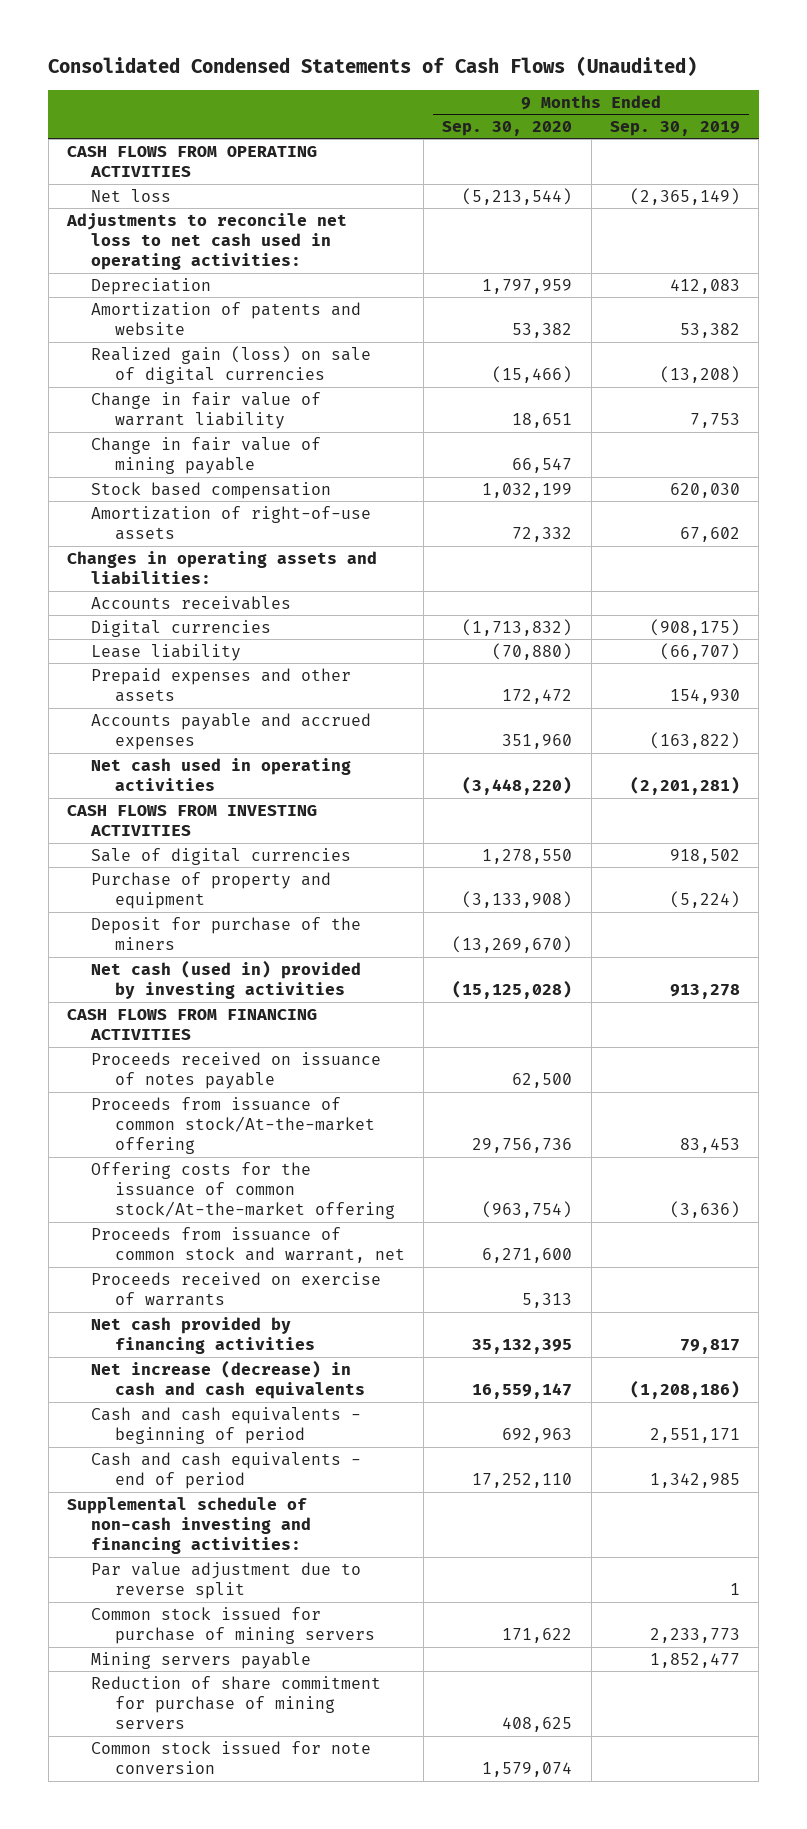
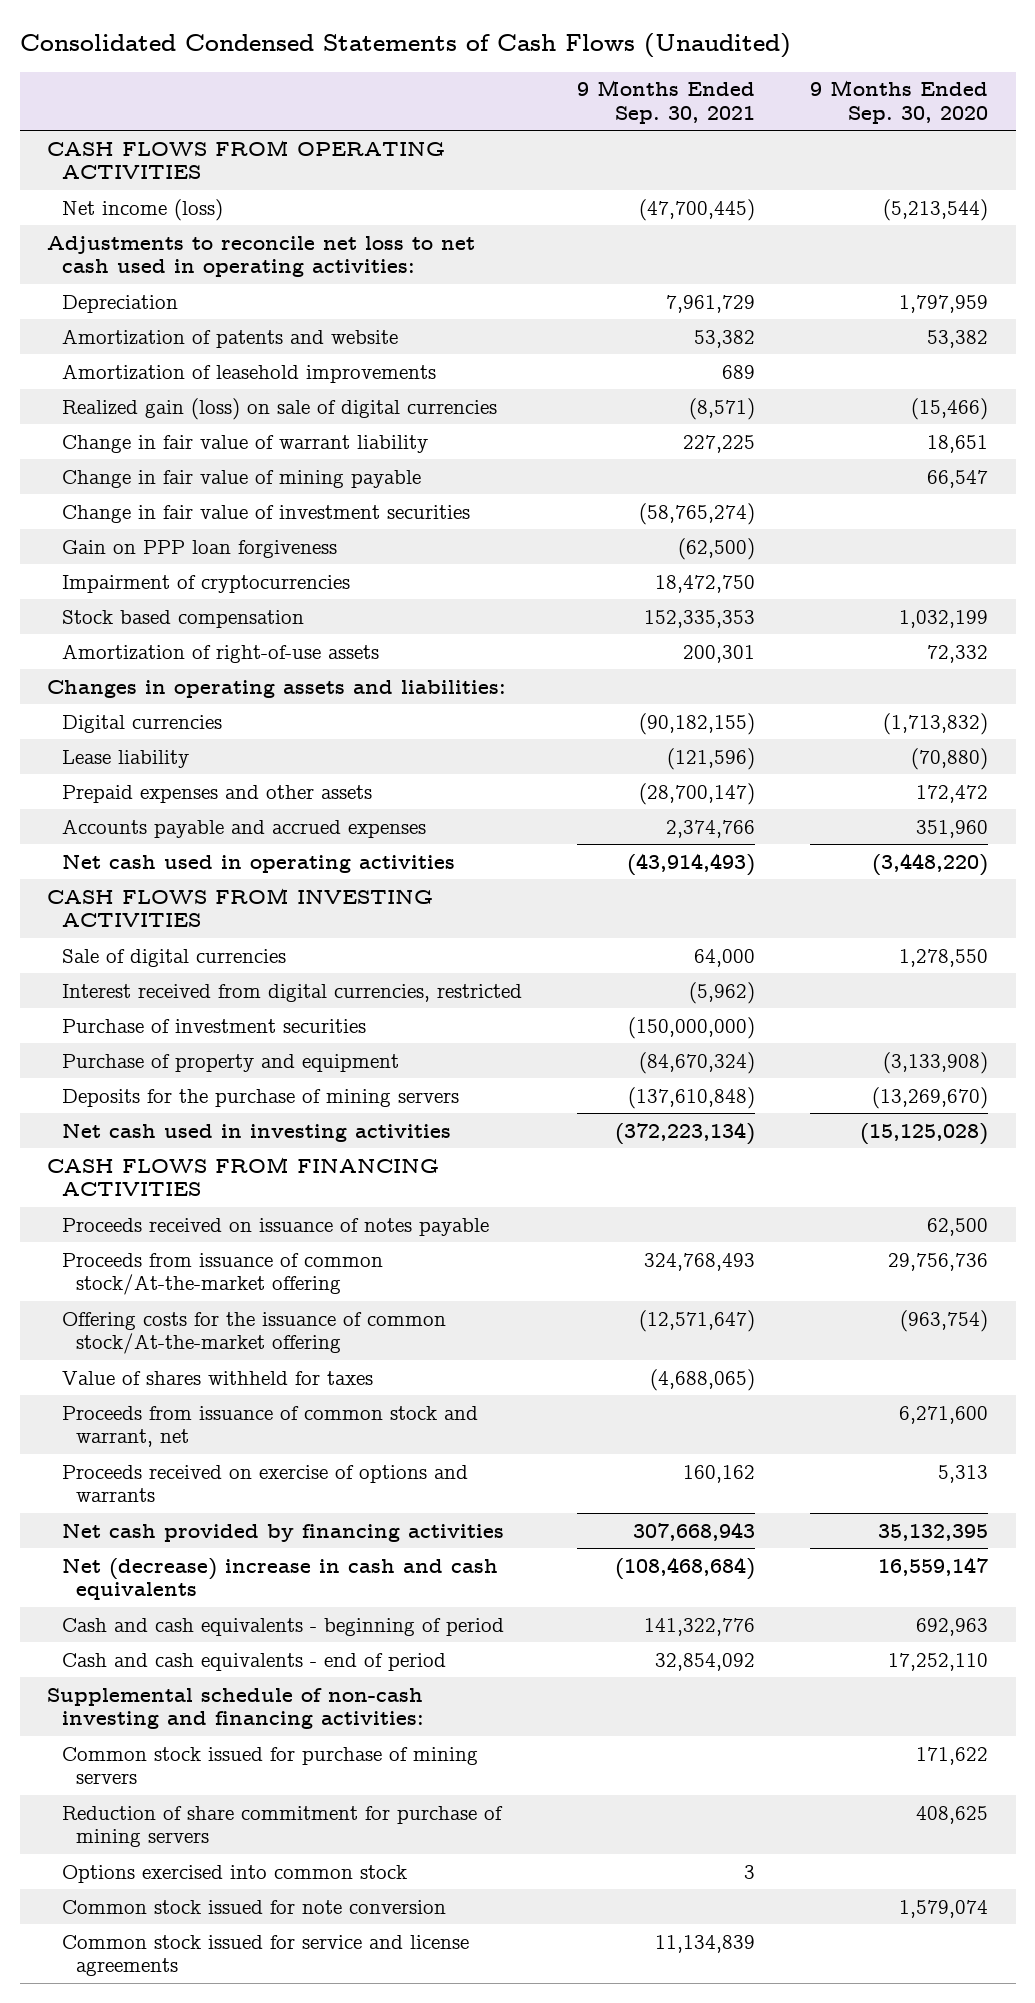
- | 9 Months Ended Sep. 30, 2020 | 9 Months Ended Sep. 30, 2019
+ | 9 Months Ended Sep. 30, 2021 | 9 Months Ended Sep. 30, 2020
- Net loss | (5,213,544) | (2,365,149)
+ Net income (loss) | (47,700,445) | (5,213,544)
+ Amortization of leasehold improvements | 689 |
+ Change in fair value of investment securities | (58,765,274) |
+ Gain on PPP loan forgiveness | (62,500) |
+ Impairment of cryptocurrencies | 18,472,750 |
- Accounts receivables
+ Interest received from digital currencies, restricted | (5,962) |
+ Purchase of investment securities | (150,000,000) |
- Deposit for purchase of the miners | (13,269,670) |
- Net cash (used in) provided by investing activities | (15,125,028) | 913,278
+ Deposits for the purchase of mining servers | (137,610,848) | (13,269,670)
+ Net cash used in investing activities | (372,223,134) | (15,125,028)
+ Value of shares withheld for taxes | (4,688,065) |
- Proceeds received on exercise of warrants | 5,313 |
+ Proceeds received on exercise of options and warrants | 160,162 | 5,313
- Net increase (decrease) in cash and cash equivalents | 16,559,147 | (1,208,186)
+ Net (decrease) increase in cash and cash equivalents | (108,468,684) | 16,559,147
- Par value adjustment due to reverse split | | 1
- Mining servers payable | | 1,852,477
+ Options exercised into common stock | 3 |
+ Common stock issued for service and license agreements | 11,134,839 |

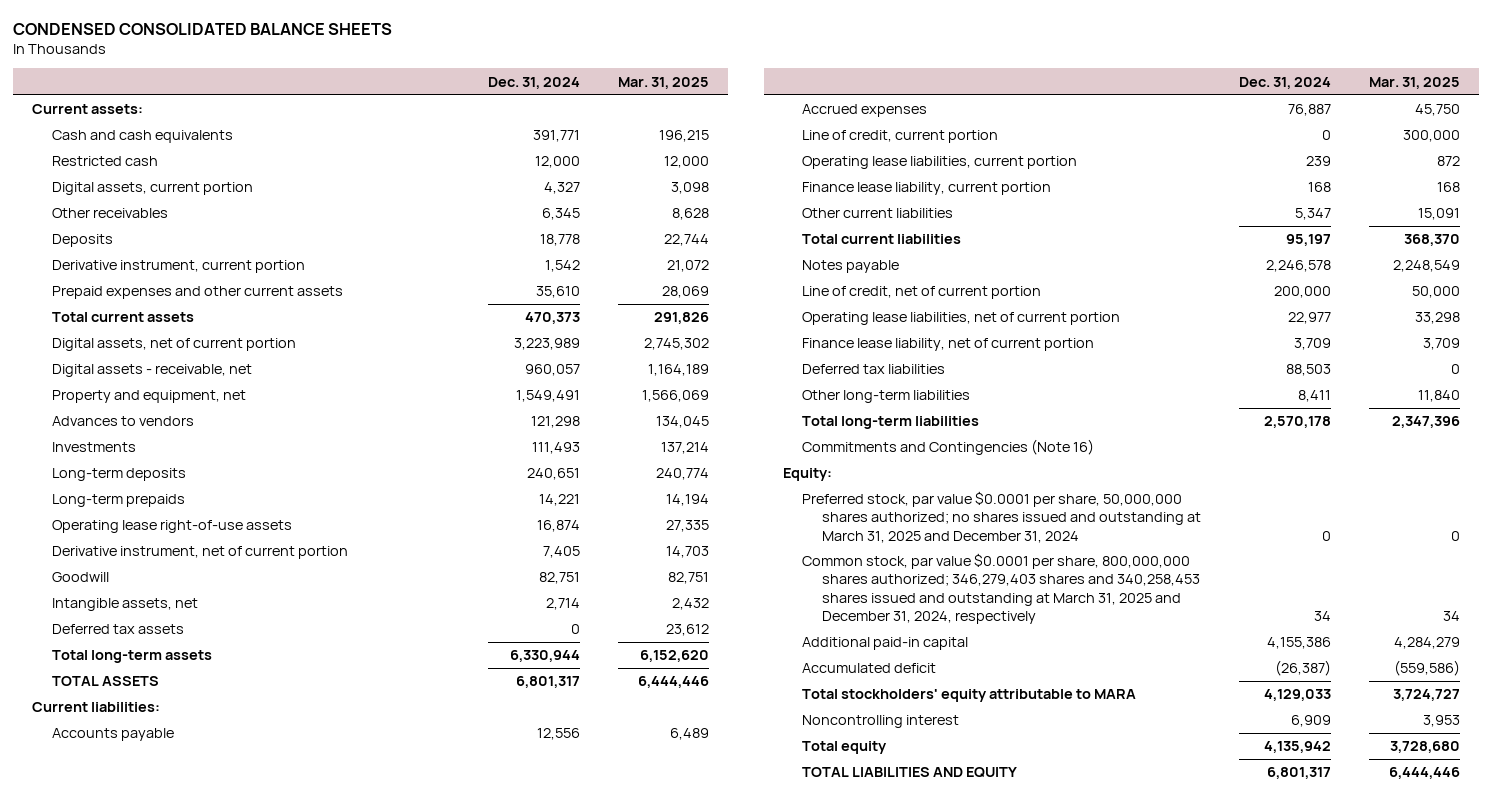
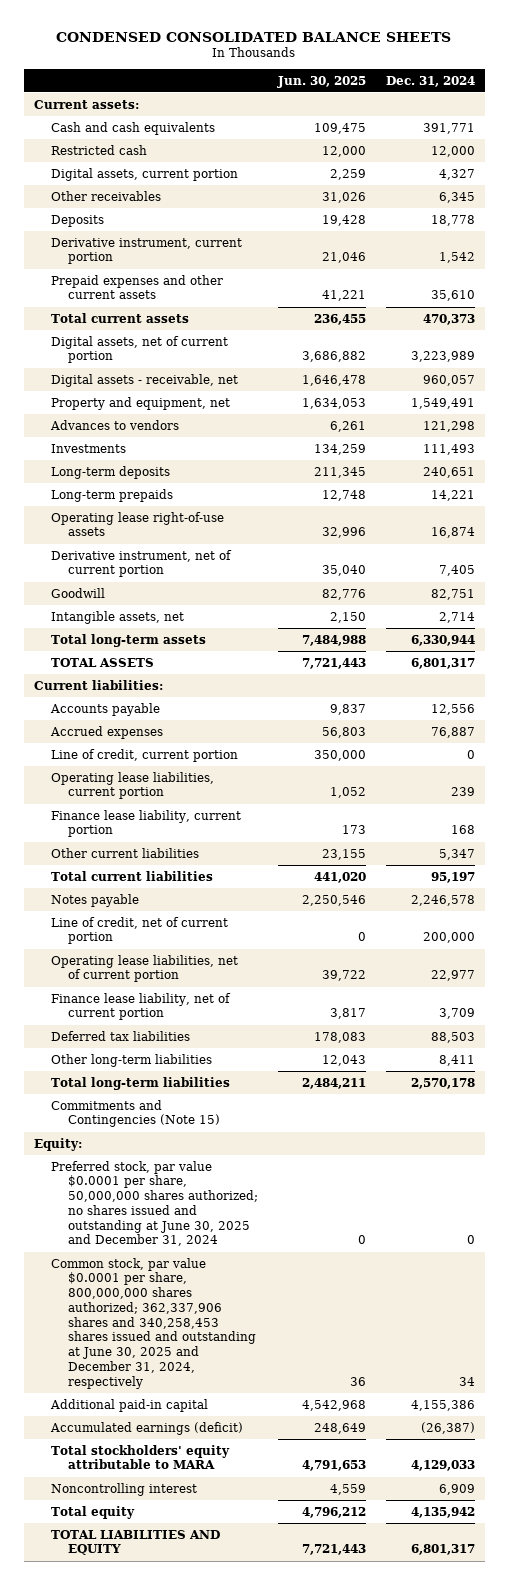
- | Dec. 31, 2024 | Mar. 31, 2025
+ | Jun. 30, 2025 | Dec. 31, 2024
- Deferred tax assets | 0 | 23,612
- Commitments and Contingencies (Note 16)
+ Commitments and Contingencies (Note 15)
- Preferred stock, par value $0.0001 per share, 50,000,000 shares authorized; no shares issued and outstanding at March 31, 2025 and December 31, 2024 | 0 | 0
- Common stock, par value $0.0001 per share, 800,000,000 shares authorized; 346,279,403 shares and 340,258,453 shares issued and outstanding at March 31, 2025 and December 31, 2024, respectively | 34 | 34
+ Preferred stock, par value $0.0001 per share, 50,000,000 shares authorized; no shares issued and outstanding at June 30, 2025 and December 31, 2024 | 0 | 0
+ Common stock, par value $0.0001 per share, 800,000,000 shares authorized; 362,337,906 shares and 340,258,453 shares issued and outstanding at June 30, 2025 and December 31, 2024, respectively | 36 | 34
- Accumulated deficit | (26,387) | (559,586)
+ Accumulated earnings (deficit) | 248,649 | (26,387)

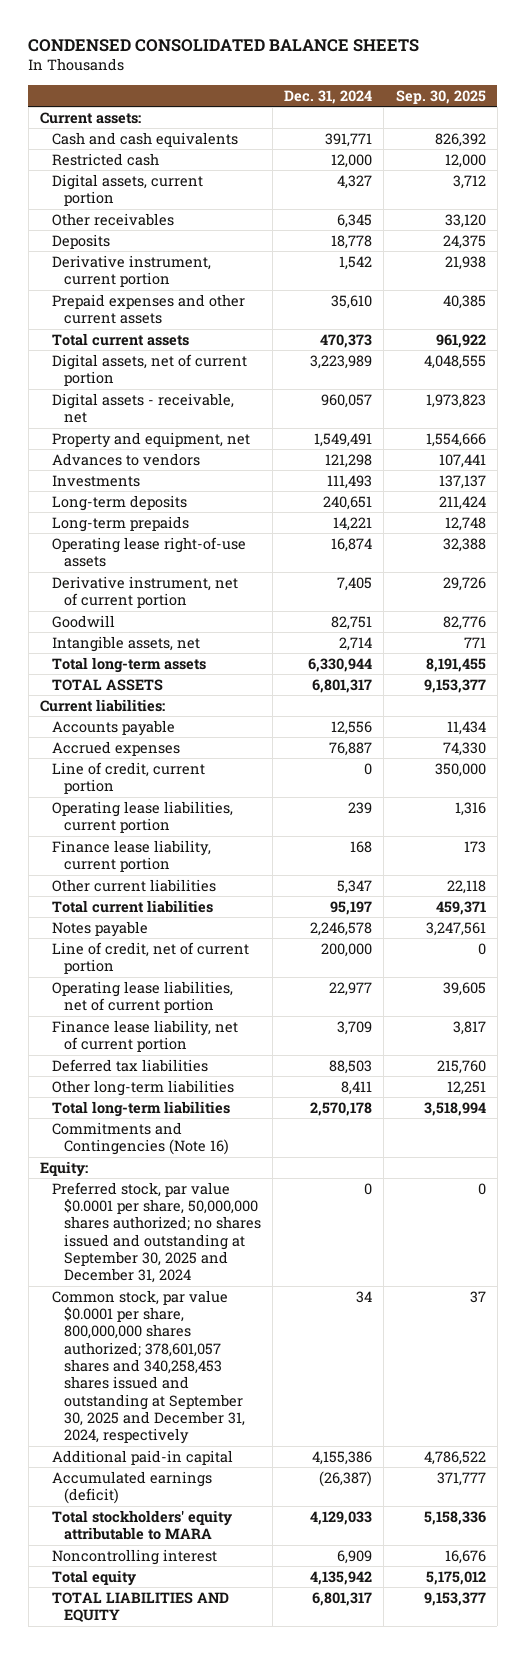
- | Jun. 30, 2025 | Dec. 31, 2024
+ | Dec. 31, 2024 | Sep. 30, 2025
- Commitments and Contingencies (Note 15)
+ Commitments and Contingencies (Note 16)
- Preferred stock, par value $0.0001 per share, 50,000,000 shares authorized; no shares issued and outstanding at June 30, 2025 and December 31, 2024 | 0 | 0
- Common stock, par value $0.0001 per share, 800,000,000 shares authorized; 362,337,906 shares and 340,258,453 shares issued and outstanding at June 30, 2025 and December 31, 2024, respectively | 36 | 34
+ Preferred stock, par value $0.0001 per share, 50,000,000 shares authorized; no shares issued and outstanding at September 30, 2025 and December 31, 2024 | 0 | 0
+ Common stock, par value $0.0001 per share, 800,000,000 shares authorized; 378,601,057 shares and 340,258,453 shares issued and outstanding at September 30, 2025 and December 31, 2024, respectively | 34 | 37

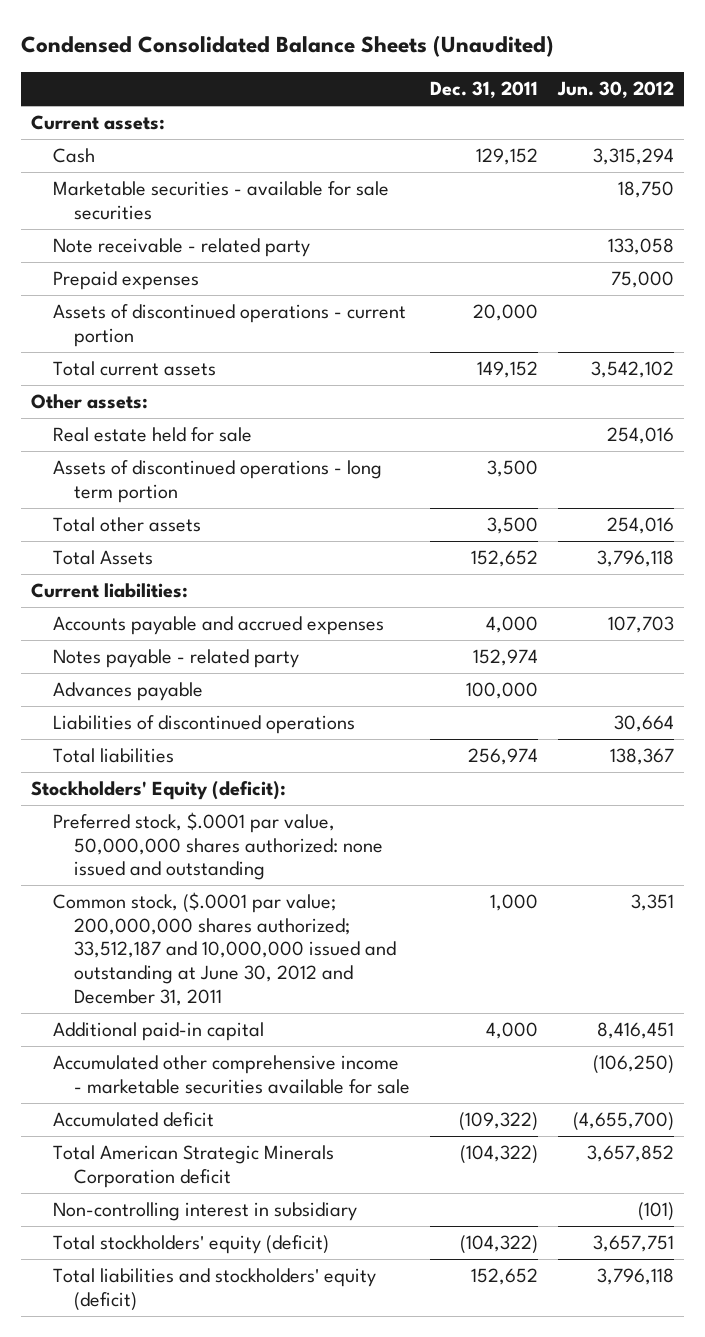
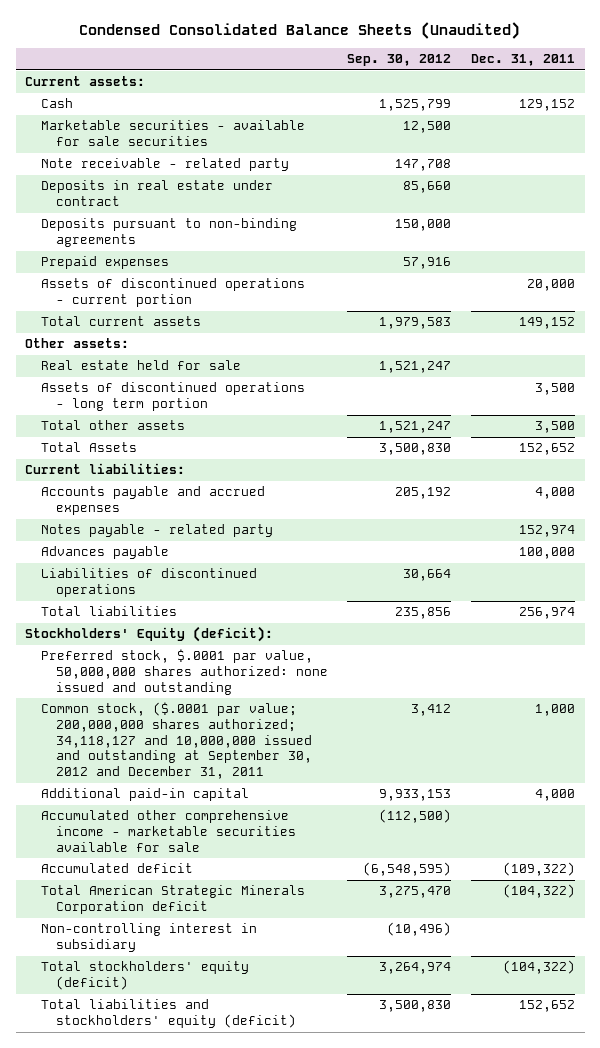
- | Dec. 31, 2011 | Jun. 30, 2012
+ | Sep. 30, 2012 | Dec. 31, 2011
+ Deposits in real estate under contract | 85,660 |
+ Deposits pursuant to non-binding agreements | 150,000 |
- Common stock, ($.0001 par value; 200,000,000 shares authorized; 33,512,187 and 10,000,000 issued and outstanding at June 30, 2012 and December 31, 2011 | 1,000 | 3,351
+ Common stock, ($.0001 par value; 200,000,000 shares authorized; 34,118,127 and 10,000,000 issued and outstanding at September 30, 2012 and December 31, 2011 | 3,412 | 1,000

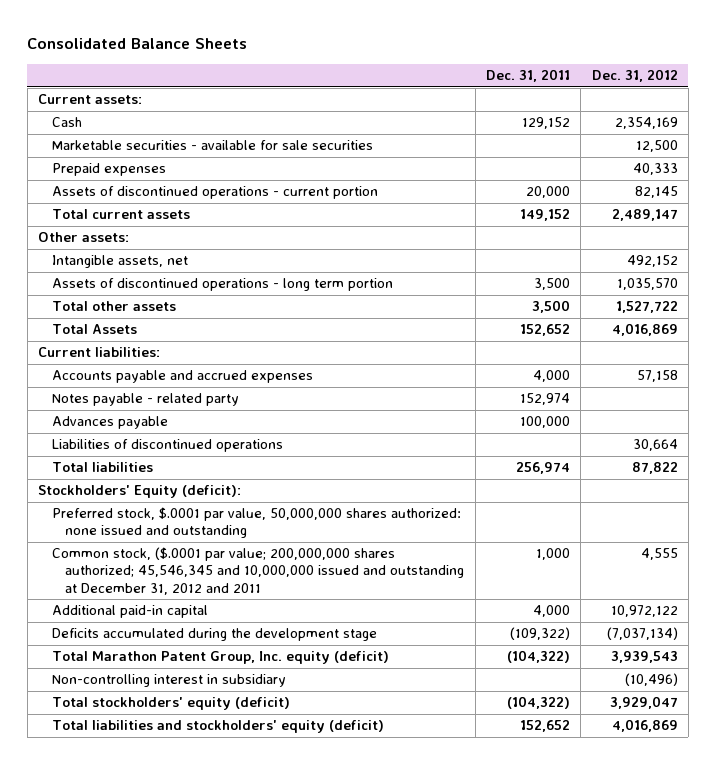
- Condensed Consolidated Balance Sheets (Unaudited)
+ Consolidated Balance Sheets
- | Sep. 30, 2012 | Dec. 31, 2011
+ | Dec. 31, 2011 | Dec. 31, 2012
- Note receivable - related party | 147,708 |
- Deposits in real estate under contract | 85,660 |
- Deposits pursuant to non-binding agreements | 150,000 |
- Real estate held for sale | 1,521,247 |
+ Intangible assets, net | | 492,152
- Common stock, ($.0001 par value; 200,000,000 shares authorized; 34,118,127 and 10,000,000 issued and outstanding at September 30, 2012 and December 31, 2011 | 3,412 | 1,000
+ Common stock, ($.0001 par value; 200,000,000 shares authorized; 45,546,345 and 10,000,000 issued and outstanding at December 31, 2012 and 2011 | 1,000 | 4,555
- Accumulated other comprehensive income - marketable securities available for sale | (112,500) |
- Accumulated deficit | (6,548,595) | (109,322)
- Total American Strategic Minerals Corporation deficit | 3,275,470 | (104,322)
+ Deficits accumulated during the development stage | (109,322) | (7,037,134)
+ Total Marathon Patent Group, Inc. equity (deficit) | (104,322) | 3,939,543

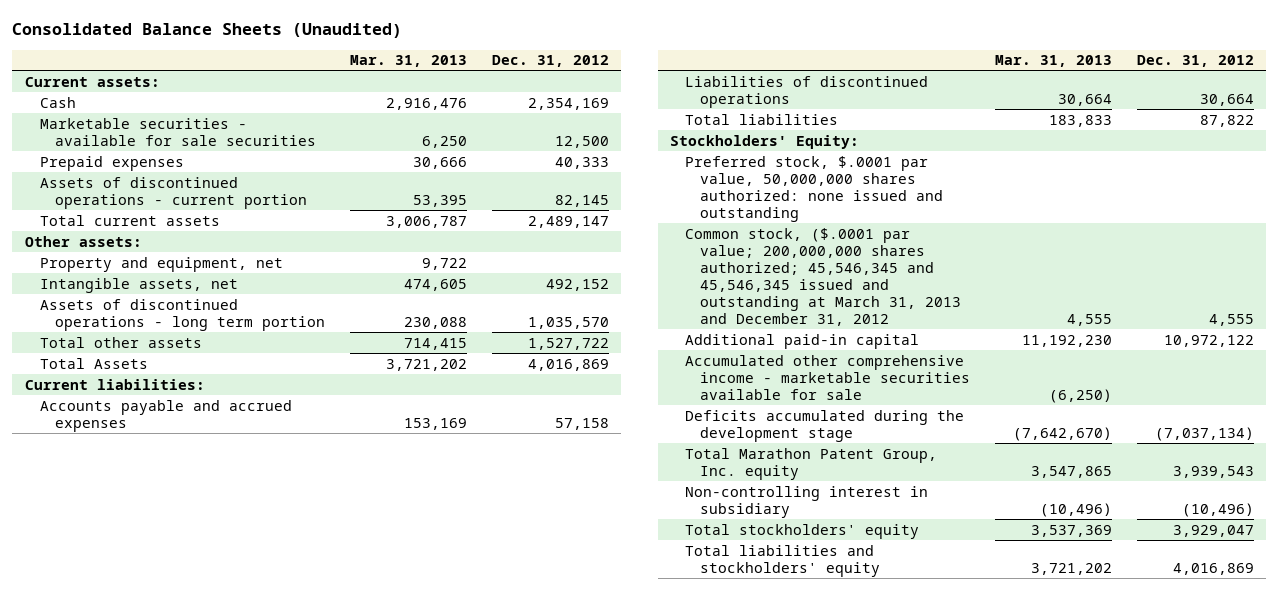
- Consolidated Balance Sheets
+ Consolidated Balance Sheets (Unaudited)
- | Dec. 31, 2011 | Dec. 31, 2012
+ | Mar. 31, 2013 | Dec. 31, 2012
+ Property and equipment, net | 9,722 |
- Notes payable - related party | 152,974 |
- Advances payable | 100,000 |
- Stockholders' Equity (deficit):
+ Stockholders' Equity:
- Common stock, ($.0001 par value; 200,000,000 shares authorized; 45,546,345 and 10,000,000 issued and outstanding at December 31, 2012 and 2011 | 1,000 | 4,555
+ Common stock, ($.0001 par value; 200,000,000 shares authorized; 45,546,345 and 45,546,345 issued and outstanding at March 31, 2013 and December 31, 2012 | 4,555 | 4,555
+ Accumulated other comprehensive income - marketable securities available for sale | (6,250) |
- Total Marathon Patent Group, Inc. equity (deficit) | (104,322) | 3,939,543
+ Total Marathon Patent Group, Inc. equity | 3,547,865 | 3,939,543
- Total stockholders' equity (deficit) | (104,322) | 3,929,047
- Total liabilities and stockholders' equity (deficit) | 152,652 | 4,016,869
+ Total stockholders' equity | 3,537,369 | 3,929,047
+ Total liabilities and stockholders' equity | 3,721,202 | 4,016,869

